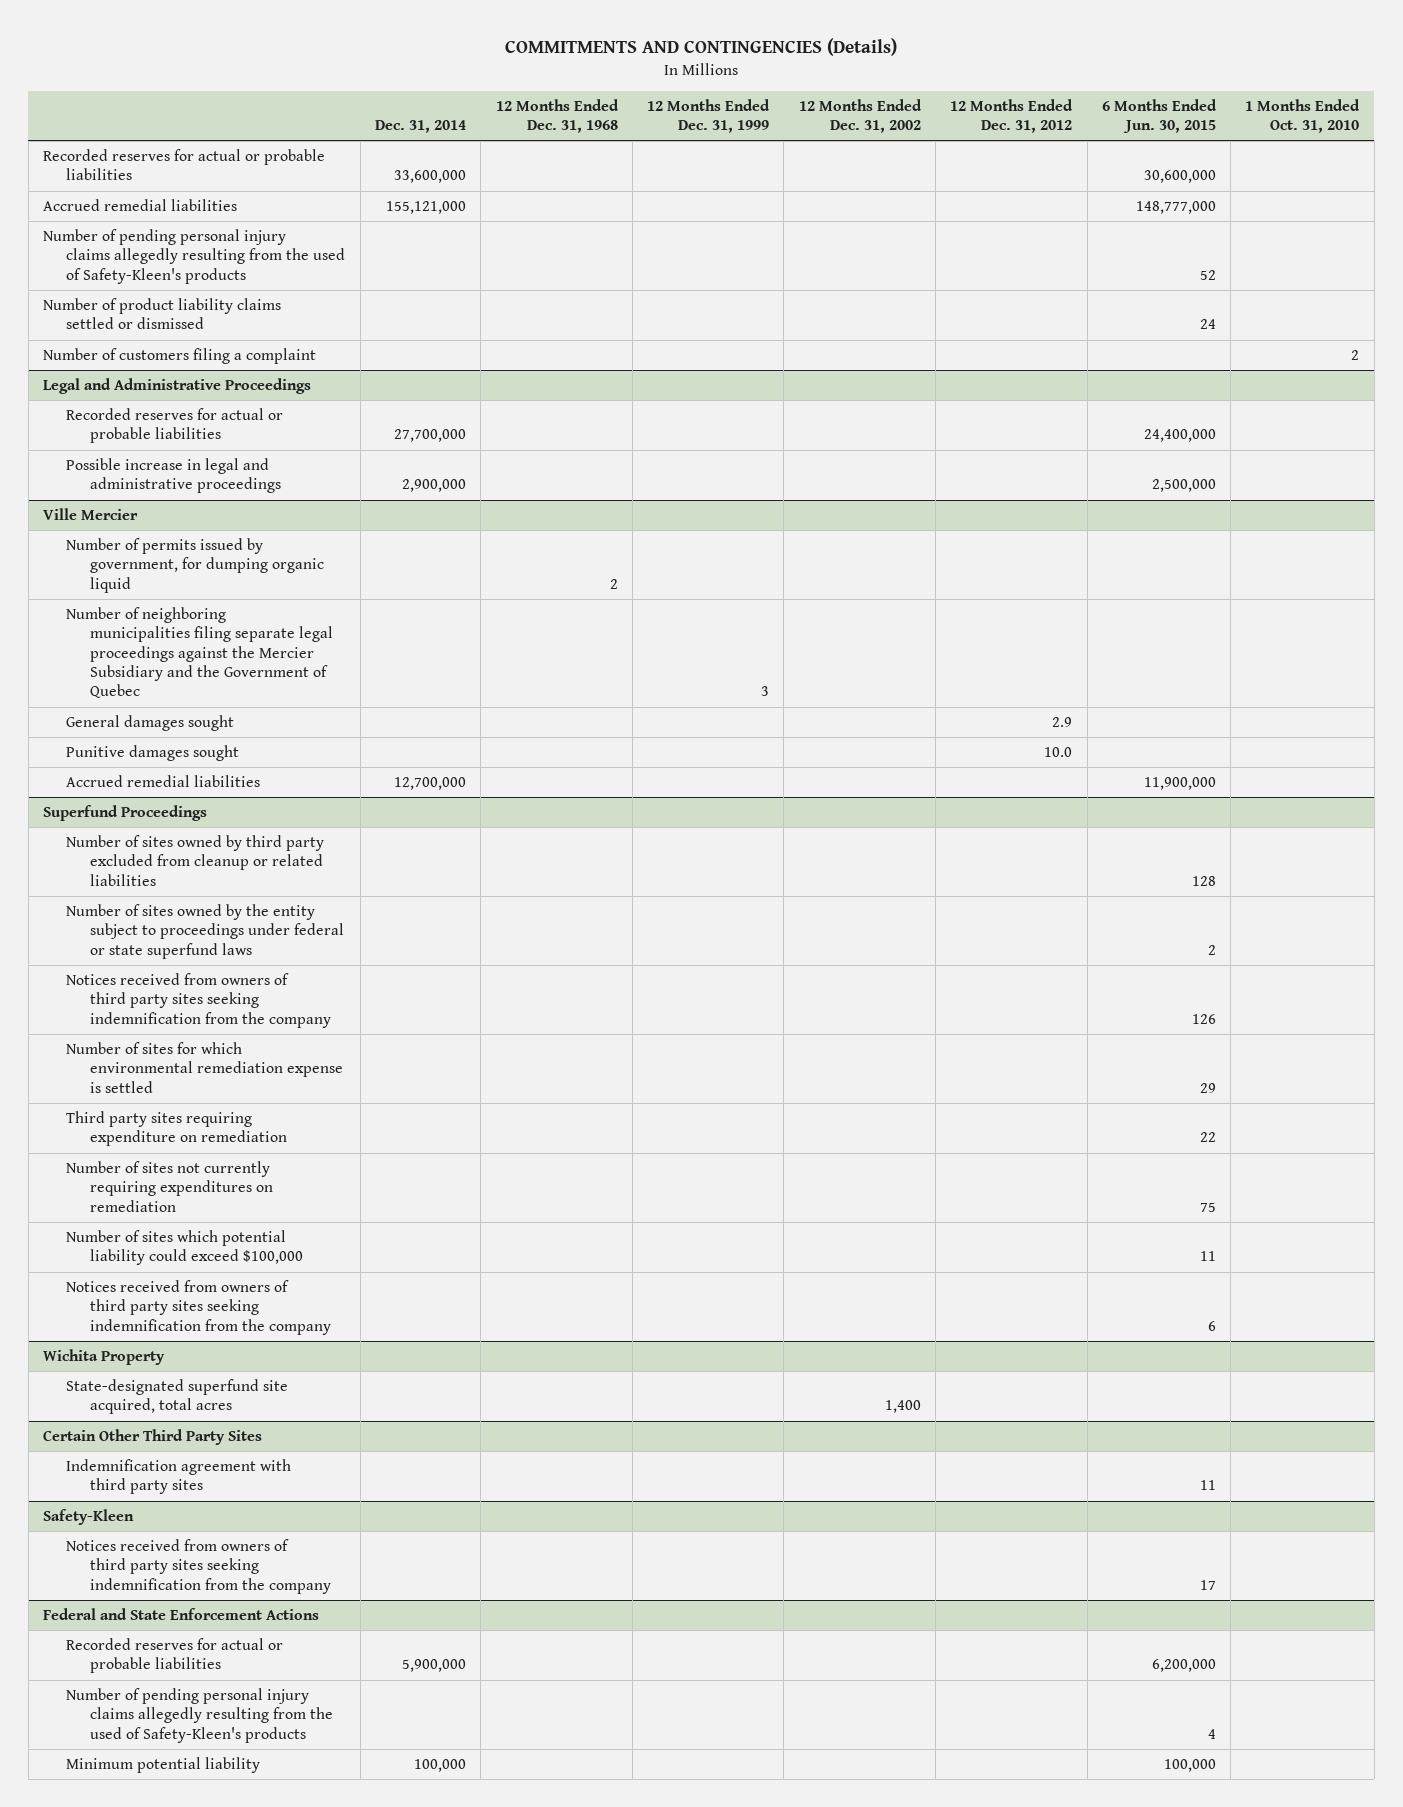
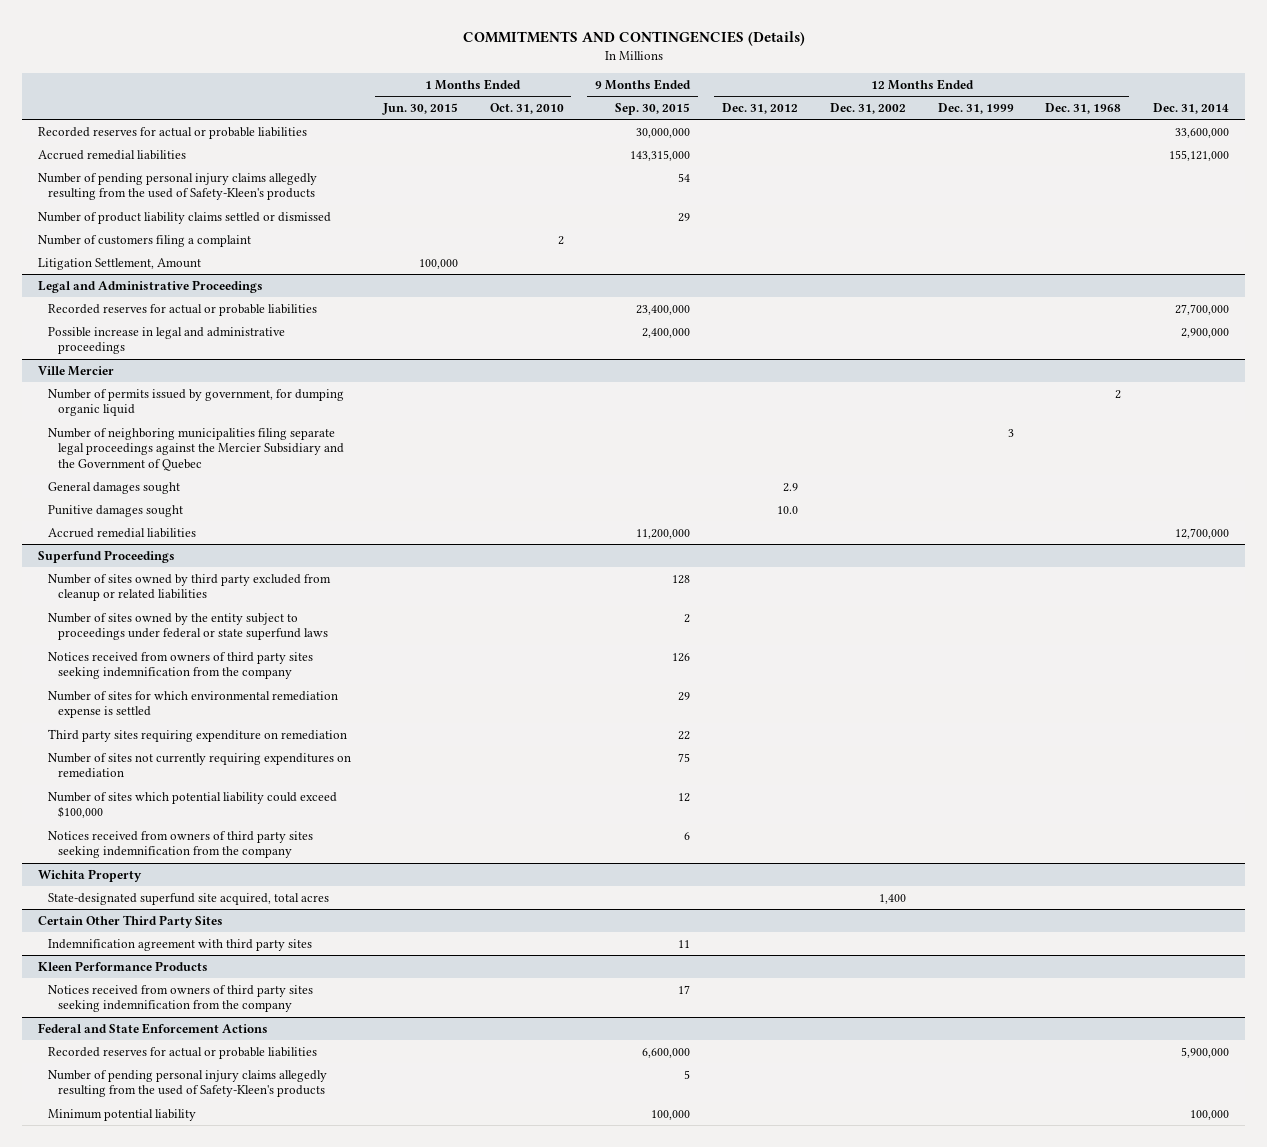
- | Dec. 31, 2014 | 12 Months Ended Dec. 31, 1968 | 12 Months Ended Dec. 31, 1999 | 12 Months Ended Dec. 31, 2002 | 12 Months Ended Dec. 31, 2012 | 6 Months Ended Jun. 30, 2015 | 1 Months Ended Oct. 31, 2010
+ | 1 Months Ended Jun. 30, 2015 | 1 Months Ended Oct. 31, 2010 | 9 Months Ended Sep. 30, 2015 | 12 Months Ended Dec. 31, 2012 | 12 Months Ended Dec. 31, 2002 | 12 Months Ended Dec. 31, 1999 | 12 Months Ended Dec. 31, 1968 | Dec. 31, 2014
+ Litigation Settlement, Amount | 100,000 | | | | | | |
- Safety-Kleen
+ Kleen Performance Products

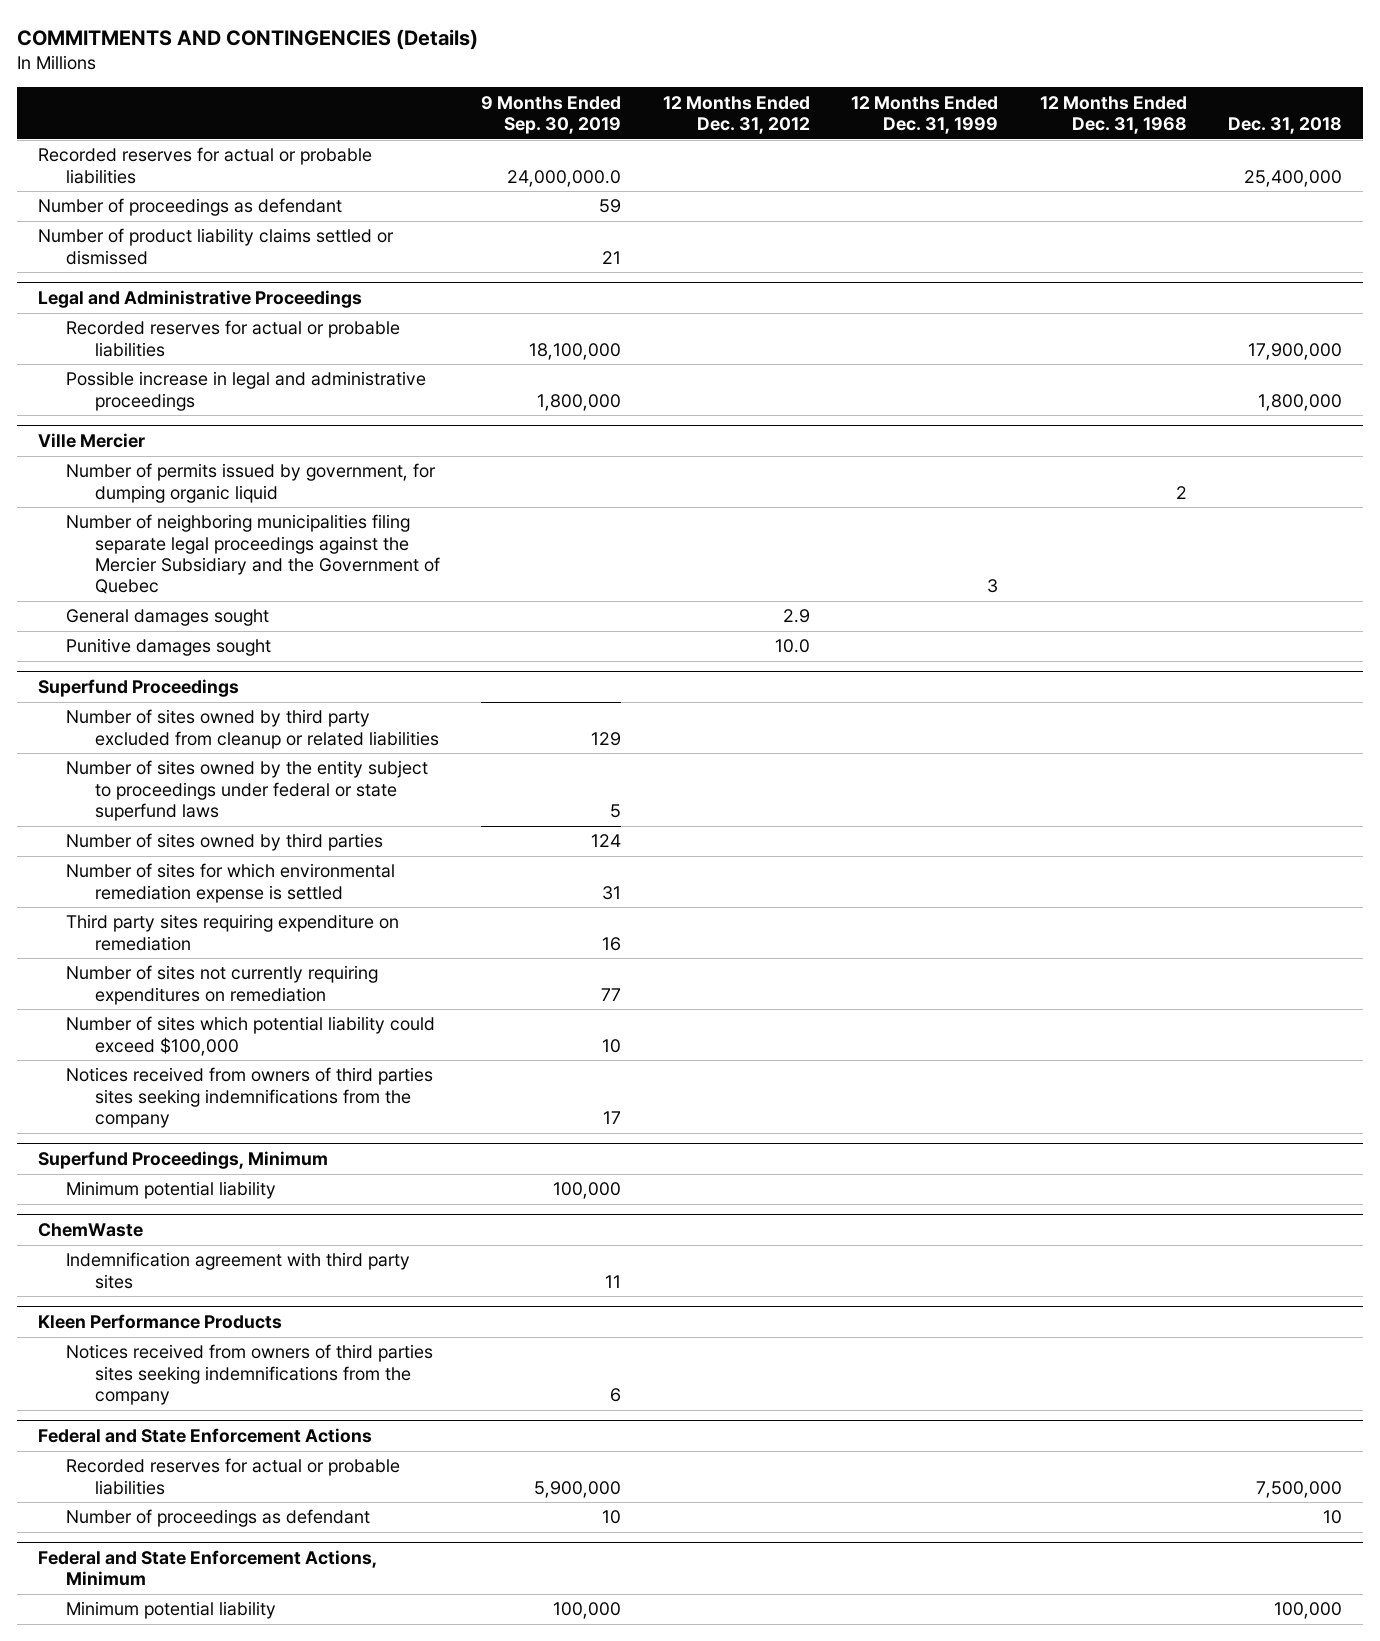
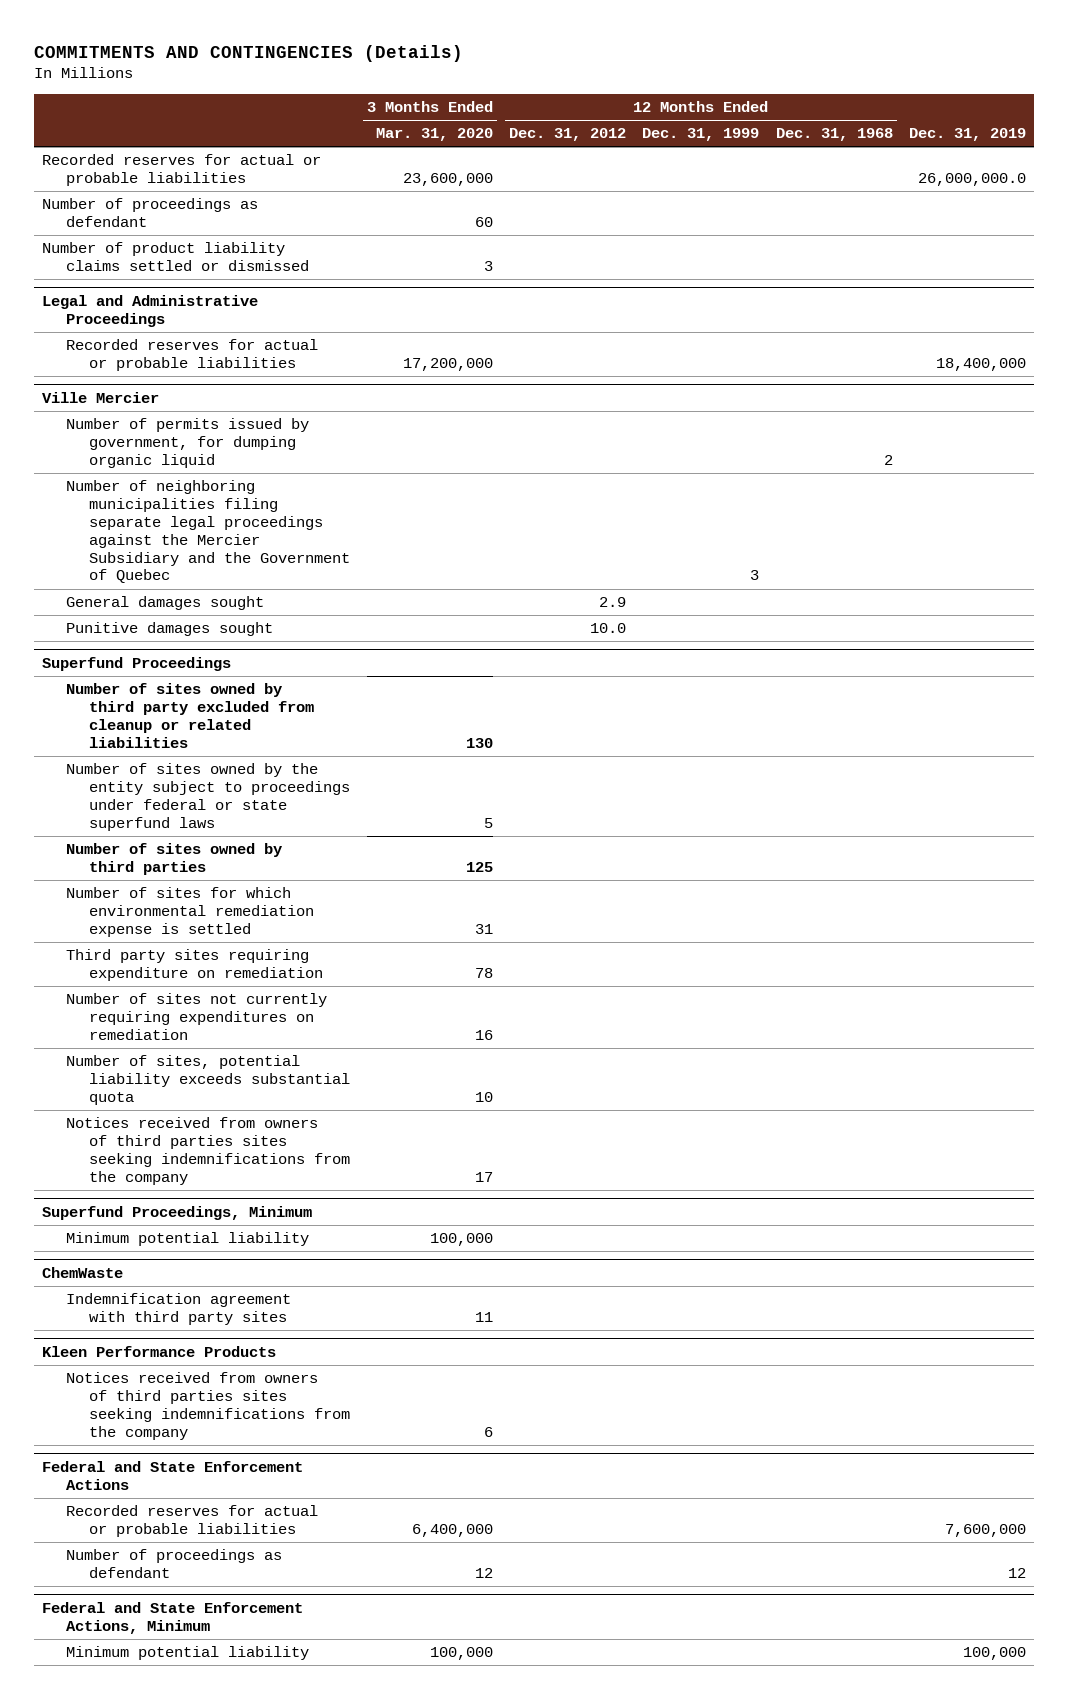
- | 9 Months Ended Sep. 30, 2019 | 12 Months Ended Dec. 31, 2012 | 12 Months Ended Dec. 31, 1999 | 12 Months Ended Dec. 31, 1968 | Dec. 31, 2018
+ | 3 Months Ended Mar. 31, 2020 | 12 Months Ended Dec. 31, 2012 | 12 Months Ended Dec. 31, 1999 | 12 Months Ended Dec. 31, 1968 | Dec. 31, 2019
@ Legal and Administrative Proceedings
- Possible increase in legal and administrative proceedings | 1,800,000 | | | | 1,800,000
@ Superfund Proceedings
- Number of sites which potential liability could exceed $100,000 | 10 | | | |
+ Number of sites, potential liability exceeds substantial quota | 10 | | | |

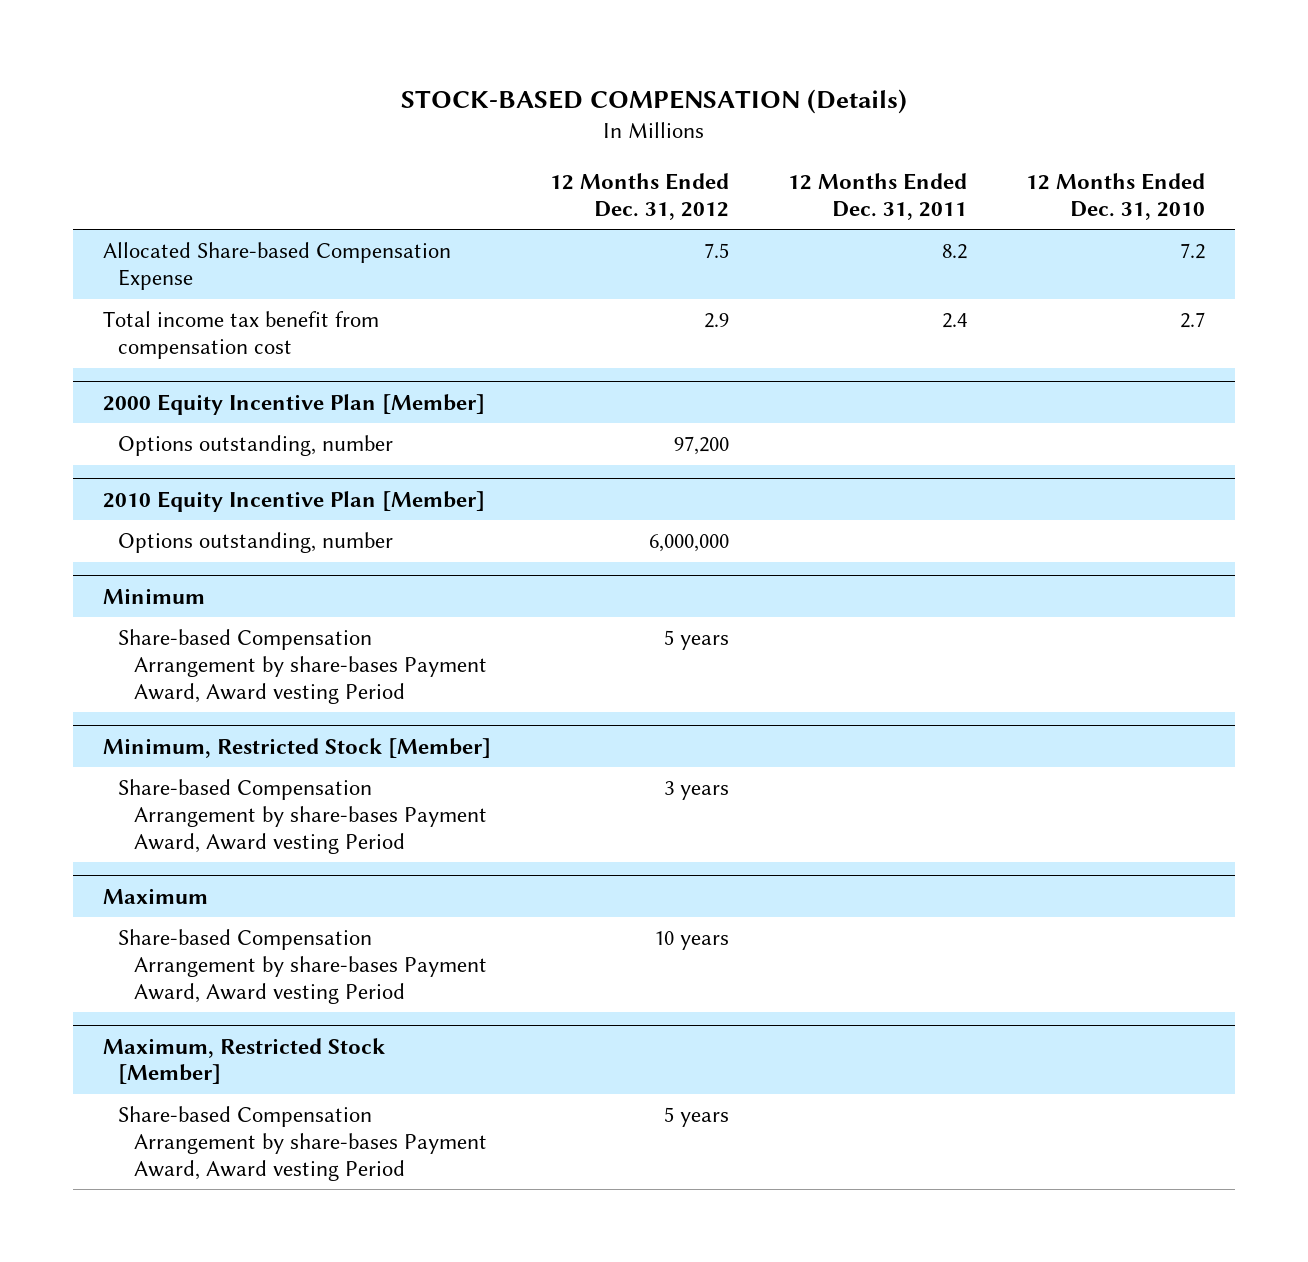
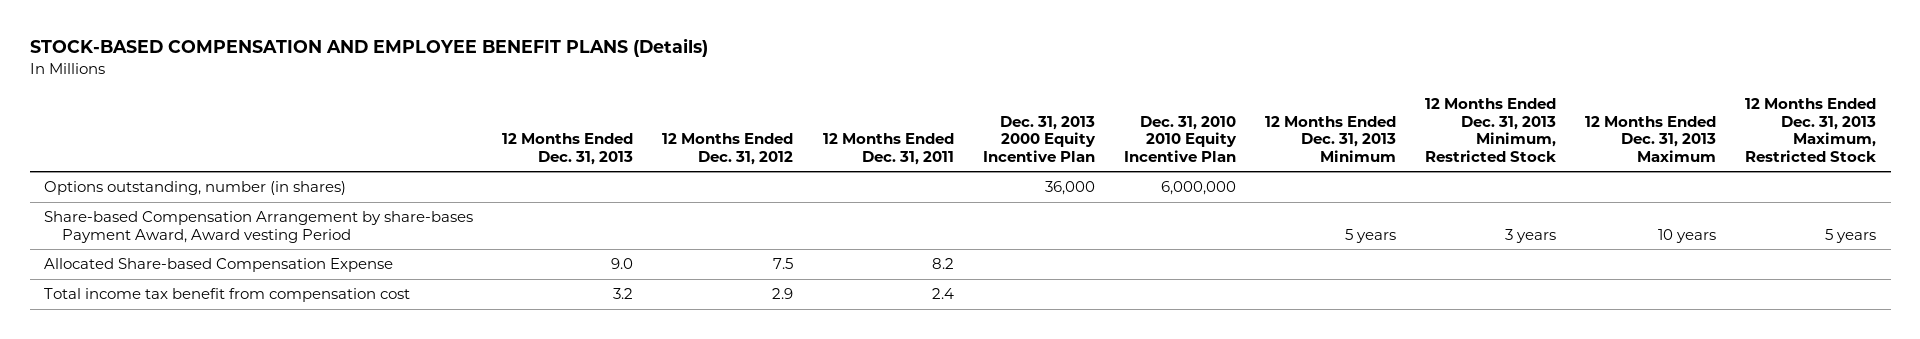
- STOCK-BASED COMPENSATION (Details)
+ STOCK-BASED COMPENSATION AND EMPLOYEE BENEFIT PLANS (Details)
- | 12 Months Ended Dec. 31, 2012 | 12 Months Ended Dec. 31, 2011 | 12 Months Ended Dec. 31, 2010
+ | 12 Months Ended Dec. 31, 2013 | 12 Months Ended Dec. 31, 2012 | 12 Months Ended Dec. 31, 2011 | Dec. 31, 2013 2000 Equity Incentive Plan | Dec. 31, 2010 2010 Equity Incentive Plan | 12 Months Ended Dec. 31, 2013 Minimum | 12 Months Ended Dec. 31, 2013 Minimum, Restricted Stock | 12 Months Ended Dec. 31, 2013 Maximum | 12 Months Ended Dec. 31, 2013 Maximum, Restricted Stock
+ Options outstanding, number (in shares) | | | | 36,000 | 6,000,000 | | | |
+ Share-based Compensation Arrangement by share-bases Payment Award, Award vesting Period | | | | | | 5 years | 3 years | 10 years | 5 years
- 2000 Equity Incentive Plan [Member]
- Options outstanding, number | 97,200 | |
- 2010 Equity Incentive Plan [Member]
- Options outstanding, number | 6,000,000 | |
- Minimum
- Share-based Compensation Arrangement by share-bases Payment Award, Award vesting Period | 5 years | |
- Minimum, Restricted Stock [Member]
- Share-based Compensation Arrangement by share-bases Payment Award, Award vesting Period | 3 years | |
- Maximum
- Share-based Compensation Arrangement by share-bases Payment Award, Award vesting Period | 10 years | |
- Maximum, Restricted Stock [Member]
- Share-based Compensation Arrangement by share-bases Payment Award, Award vesting Period | 5 years | |

